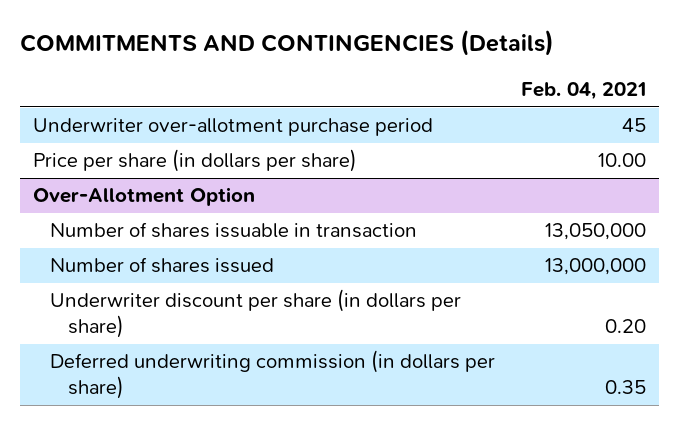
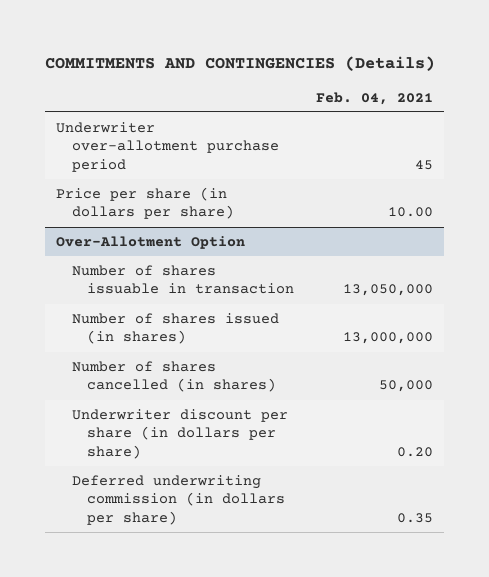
@ Over-Allotment Option
- Number of shares issued | 13,000,000
+ Number of shares issued (in shares) | 13,000,000
+ Number of shares cancelled (in shares) | 50,000

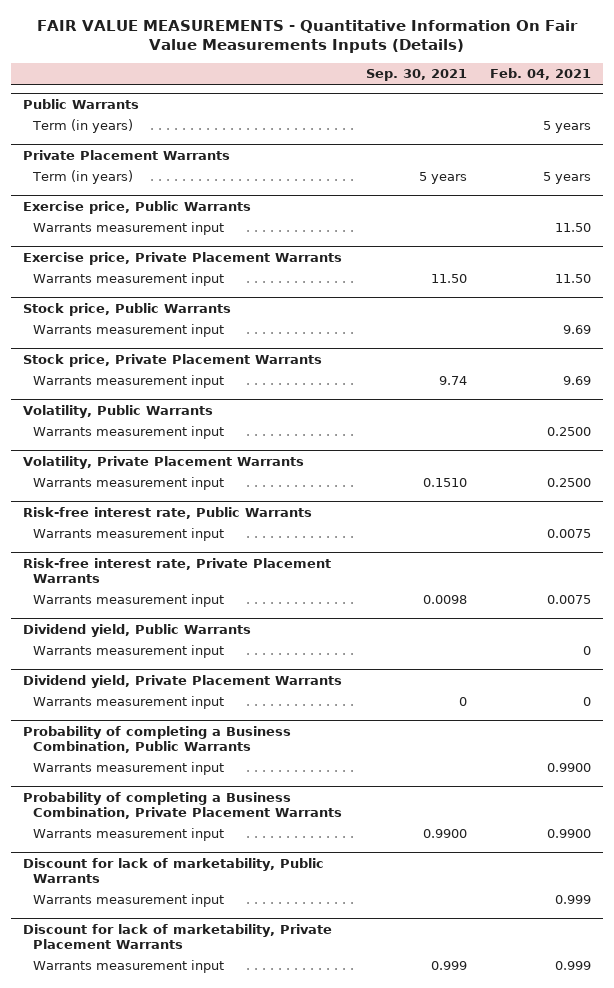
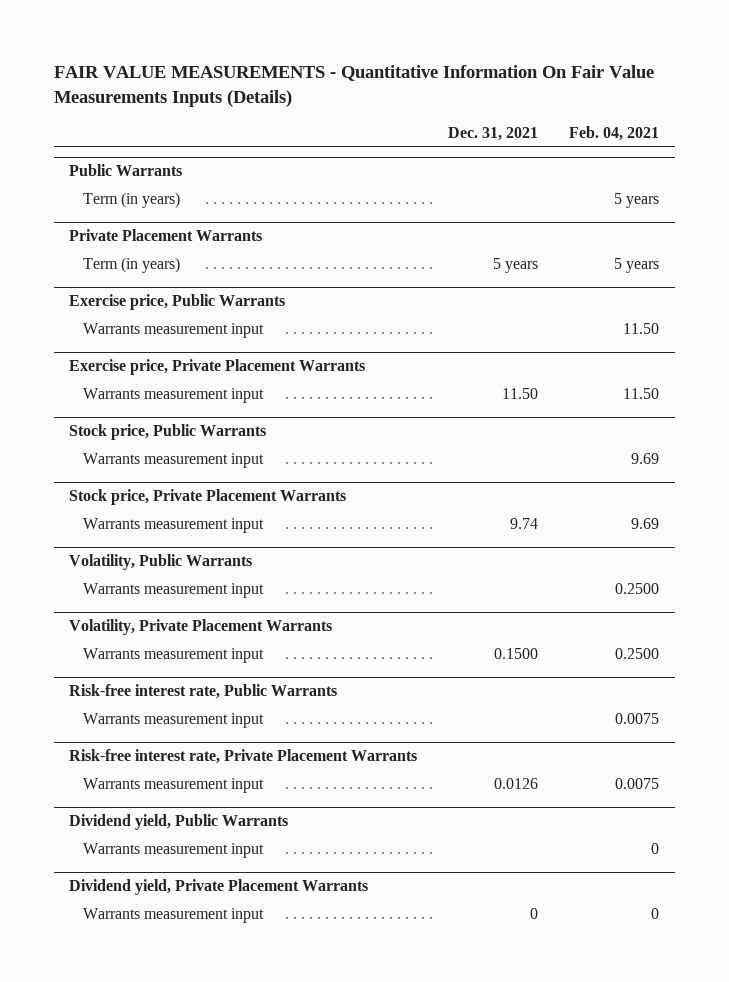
- | Sep. 30, 2021 | Feb. 04, 2021
+ | Dec. 31, 2021 | Feb. 04, 2021
- Probability of completing a Business Combination, Public Warrants
- Warrants measurement input | | 0.9900
- Probability of completing a Business Combination, Private Placement Warrants
- Warrants measurement input | 0.9900 | 0.9900
- Discount for lack of marketability, Public Warrants
- Warrants measurement input | | 0.999
- Discount for lack of marketability, Private Placement Warrants
- Warrants measurement input | 0.999 | 0.999

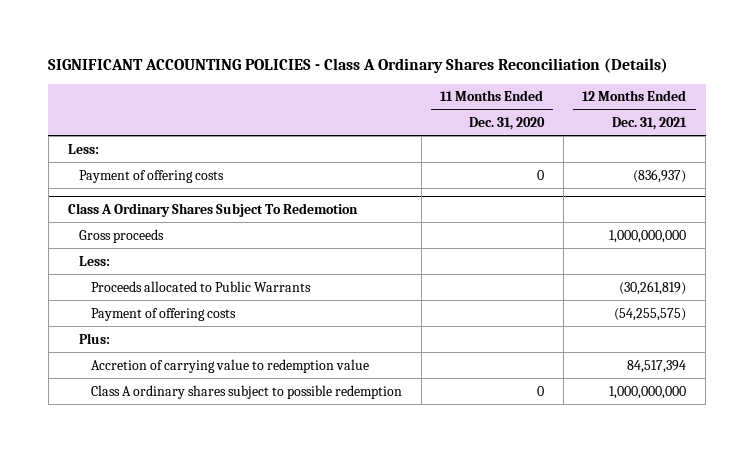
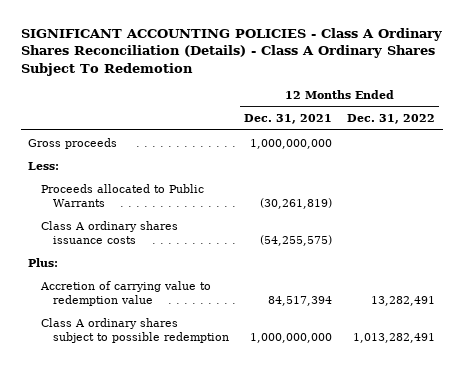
- SIGNIFICANT ACCOUNTING POLICIES - Class A Ordinary Shares Reconciliation (Details)
+ SIGNIFICANT ACCOUNTING POLICIES - Class A Ordinary Shares Reconciliation (Details) - Class A Ordinary Shares Subject To Redemotion
- | 11 Months Ended Dec. 31, 2020 | 12 Months Ended Dec. 31, 2021
+ | 12 Months Ended Dec. 31, 2021 | 12 Months Ended Dec. 31, 2022
- Less:
- Payment of offering costs | 0 | (836,937)
- Class A Ordinary Shares Subject To Redemotion
- Payment of offering costs | | (54,255,575)
+ Class A ordinary shares issuance costs | (54,255,575) |

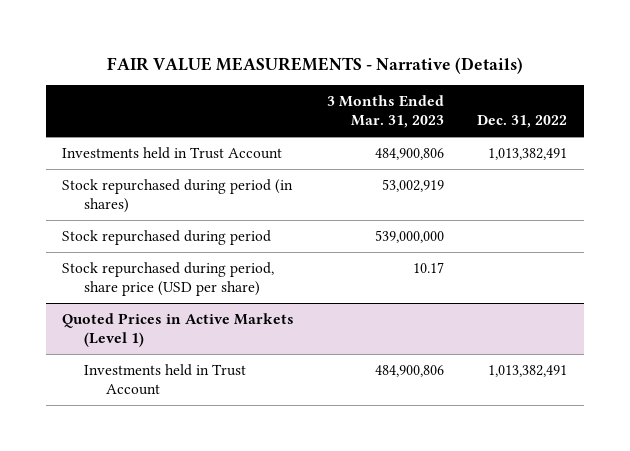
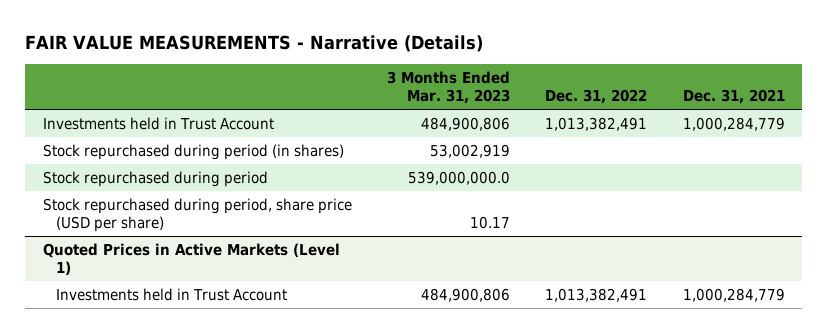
- | 3 Months Ended Mar. 31, 2023 | Dec. 31, 2022
+ | 3 Months Ended Mar. 31, 2023 | Dec. 31, 2022 | Dec. 31, 2021
- Stock repurchased during period | 539,000,000 |
+ Stock repurchased during period | 539,000,000.0 | |

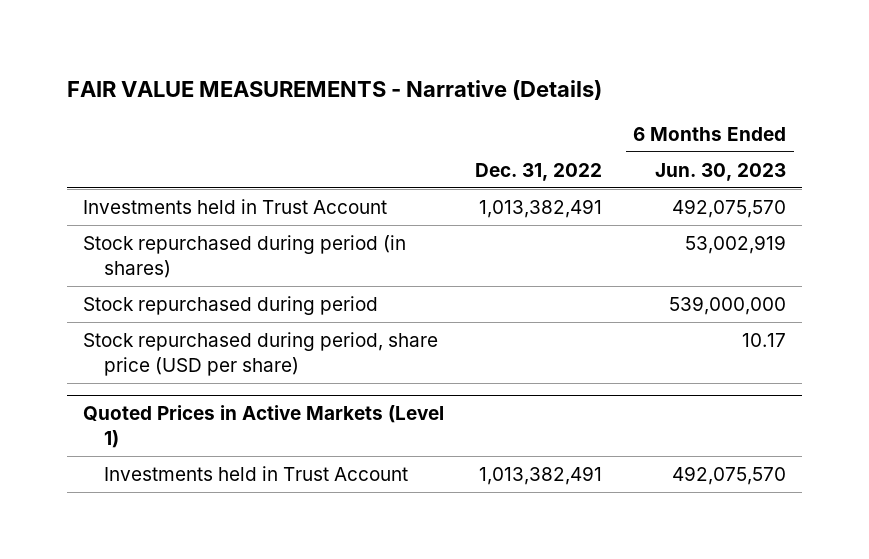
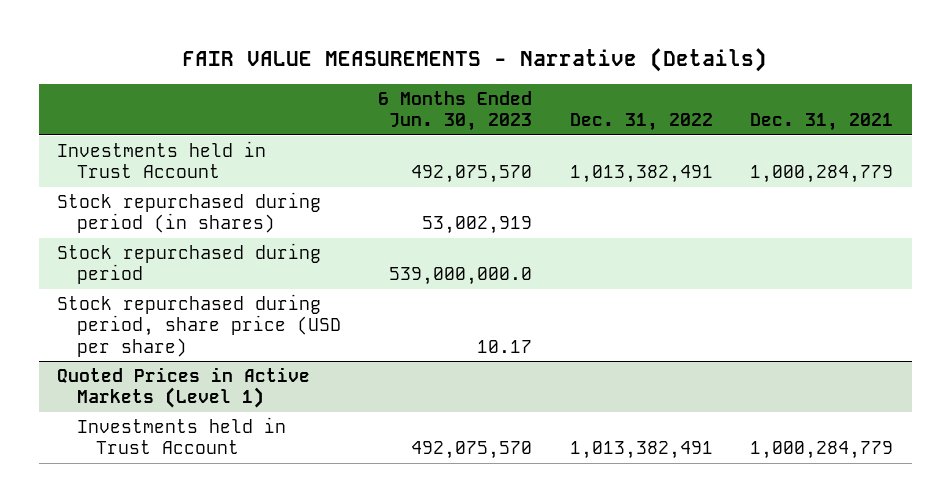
- | Dec. 31, 2022 | 6 Months Ended Jun. 30, 2023
+ | 6 Months Ended Jun. 30, 2023 | Dec. 31, 2022 | Dec. 31, 2021
- Stock repurchased during period | | 539,000,000
+ Stock repurchased during period | 539,000,000.0 | |

